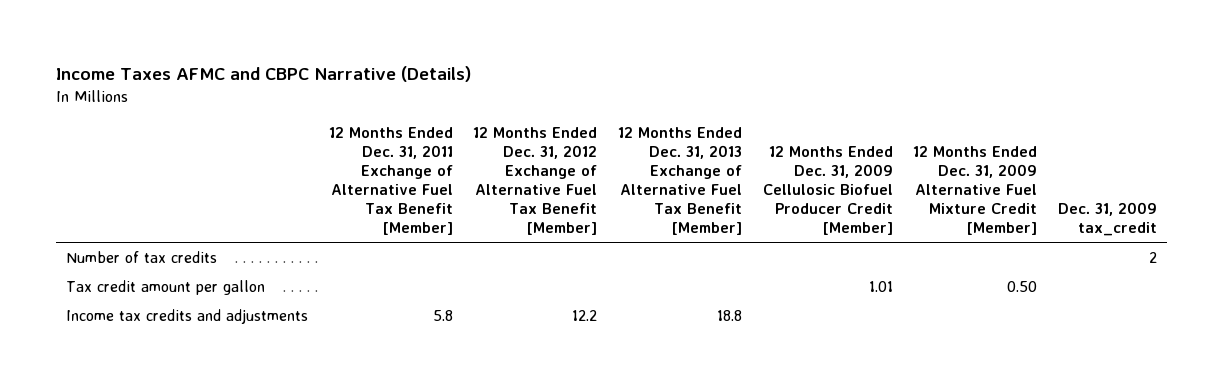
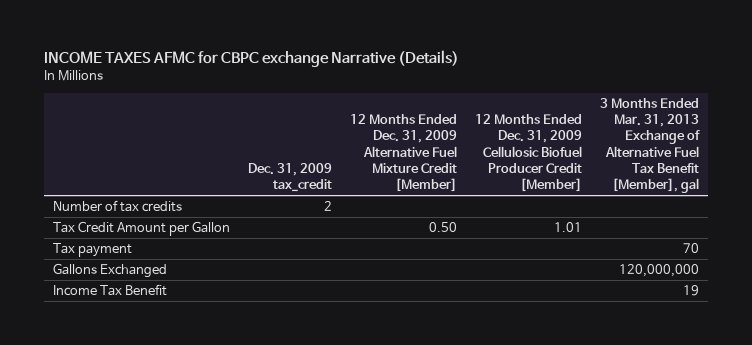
- Income Taxes AFMC and CBPC Narrative (Details)
+ INCOME TAXES AFMC for CBPC exchange Narrative (Details)
- | 12 Months Ended Dec. 31, 2011 Exchange of Alternative Fuel Tax Benefit [Member] | 12 Months Ended Dec. 31, 2012 Exchange of Alternative Fuel Tax Benefit [Member] | 12 Months Ended Dec. 31, 2013 Exchange of Alternative Fuel Tax Benefit [Member] | 12 Months Ended Dec. 31, 2009 Cellulosic Biofuel Producer Credit [Member] | 12 Months Ended Dec. 31, 2009 Alternative Fuel Mixture Credit [Member] | Dec. 31, 2009 tax_credit
+ | Dec. 31, 2009 tax_credit | 12 Months Ended Dec. 31, 2009 Alternative Fuel Mixture Credit [Member] | 12 Months Ended Dec. 31, 2009 Cellulosic Biofuel Producer Credit [Member] | 3 Months Ended Mar. 31, 2013 Exchange of Alternative Fuel Tax Benefit [Member], gal
- Tax credit amount per gallon | | | | 1.01 | 0.50 |
- Income tax credits and adjustments | 5.8 | 12.2 | 18.8 | | |
+ Tax Credit Amount per Gallon | | 0.50 | 1.01 |
+ Tax payment | | | | 70
+ Gallons Exchanged | | | | 120,000,000
+ Income Tax Benefit | | | | 19

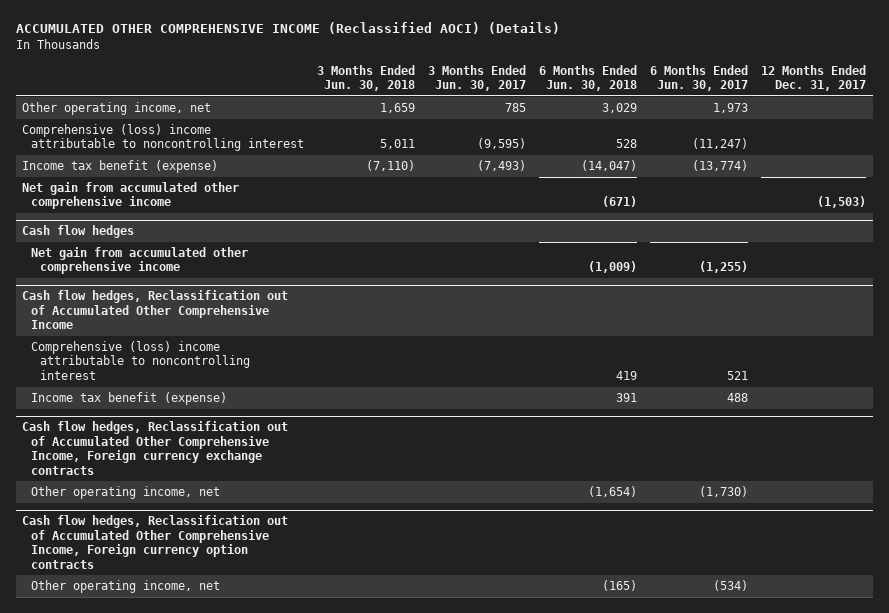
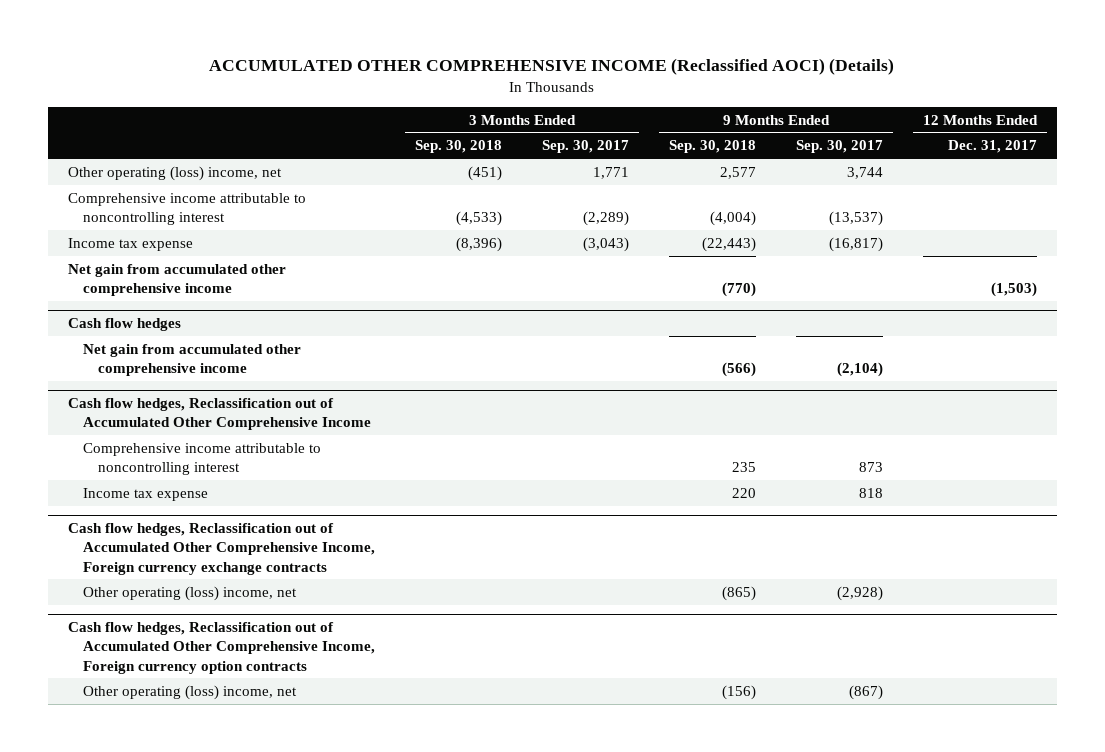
- | 3 Months Ended Jun. 30, 2018 | 3 Months Ended Jun. 30, 2017 | 6 Months Ended Jun. 30, 2018 | 6 Months Ended Jun. 30, 2017 | 12 Months Ended Dec. 31, 2017
+ | 3 Months Ended Sep. 30, 2018 | 3 Months Ended Sep. 30, 2017 | 9 Months Ended Sep. 30, 2018 | 9 Months Ended Sep. 30, 2017 | 12 Months Ended Dec. 31, 2017
- Other operating income, net | 1,659 | 785 | 3,029 | 1,973 |
- Comprehensive (loss) income attributable to noncontrolling interest | 5,011 | (9,595) | 528 | (11,247) |
- Income tax benefit (expense) | (7,110) | (7,493) | (14,047) | (13,774) |
+ Other operating (loss) income, net | (451) | 1,771 | 2,577 | 3,744 |
+ Comprehensive income attributable to noncontrolling interest | (4,533) | (2,289) | (4,004) | (13,537) |
+ Income tax expense | (8,396) | (3,043) | (22,443) | (16,817) |
@ Cash flow hedges, Reclassification out of Accumulated Other Comprehensive Income
- Comprehensive (loss) income attributable to noncontrolling interest | | | 419 | 521 |
- Income tax benefit (expense) | | | 391 | 488 |
+ Comprehensive income attributable to noncontrolling interest | | | 235 | 873 |
+ Income tax expense | | | 220 | 818 |
@ Cash flow hedges, Reclassification out of Accumulated Other Comprehensive Income, Foreign currency exchange contracts
- Other operating income, net | | | (1,654) | (1,730) |
+ Other operating (loss) income, net | | | (865) | (2,928) |
@ Cash flow hedges, Reclassification out of Accumulated Other Comprehensive Income, Foreign currency option contracts
- Other operating income, net | | | (165) | (534) |
+ Other operating (loss) income, net | | | (156) | (867) |

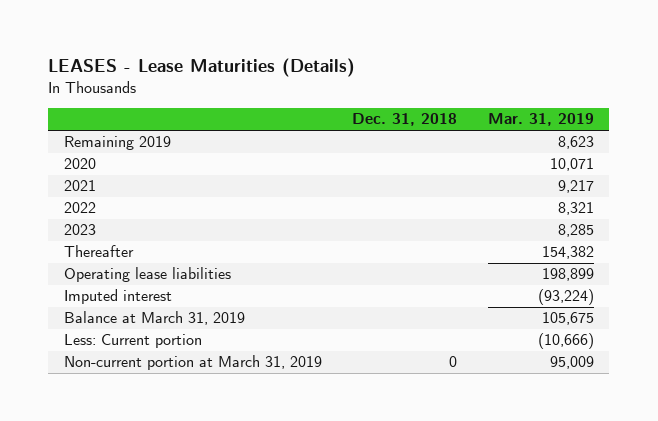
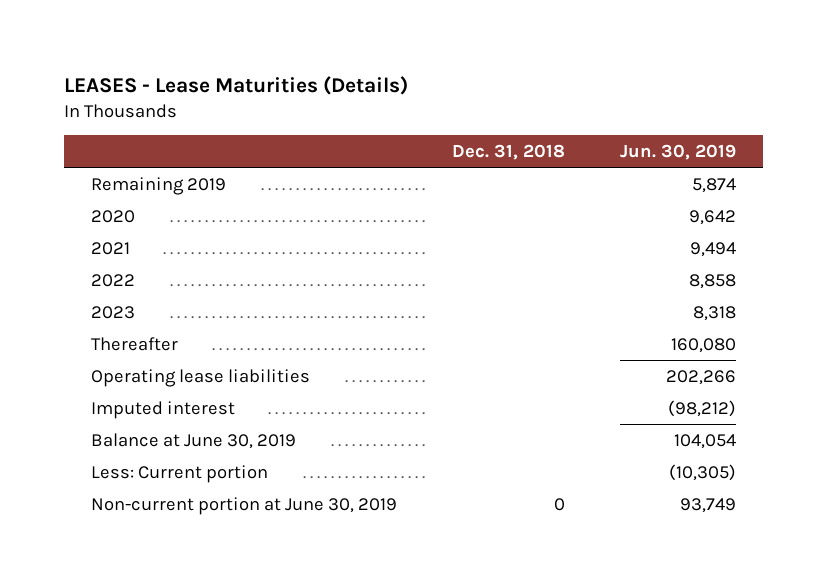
- | Dec. 31, 2018 | Mar. 31, 2019
+ | Dec. 31, 2018 | Jun. 30, 2019
- Balance at March 31, 2019 | | 105,675
+ Balance at June 30, 2019 | | 104,054
- Non-current portion at March 31, 2019 | 0 | 95,009
+ Non-current portion at June 30, 2019 | 0 | 93,749

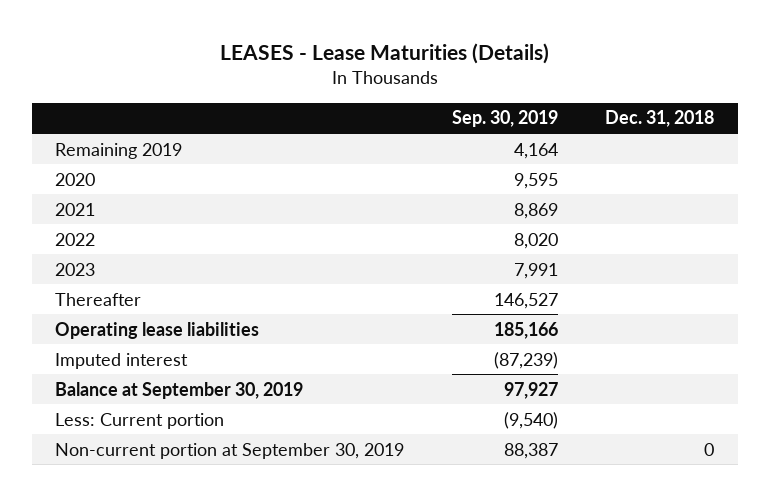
- | Dec. 31, 2018 | Jun. 30, 2019
+ | Sep. 30, 2019 | Dec. 31, 2018
- Balance at June 30, 2019 | | 104,054
+ Balance at September 30, 2019 | 97,927 |
- Non-current portion at June 30, 2019 | 0 | 93,749
+ Non-current portion at September 30, 2019 | 88,387 | 0

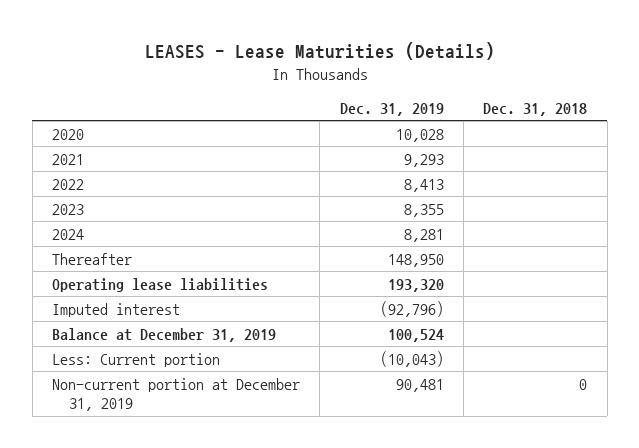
- | Sep. 30, 2019 | Dec. 31, 2018
+ | Dec. 31, 2019 | Dec. 31, 2018
- Remaining 2019 | 4,164 |
+ 2024 | 8,281 |
- Balance at September 30, 2019 | 97,927 |
+ Balance at December 31, 2019 | 100,524 |
- Non-current portion at September 30, 2019 | 88,387 | 0
+ Non-current portion at December 31, 2019 | 90,481 | 0

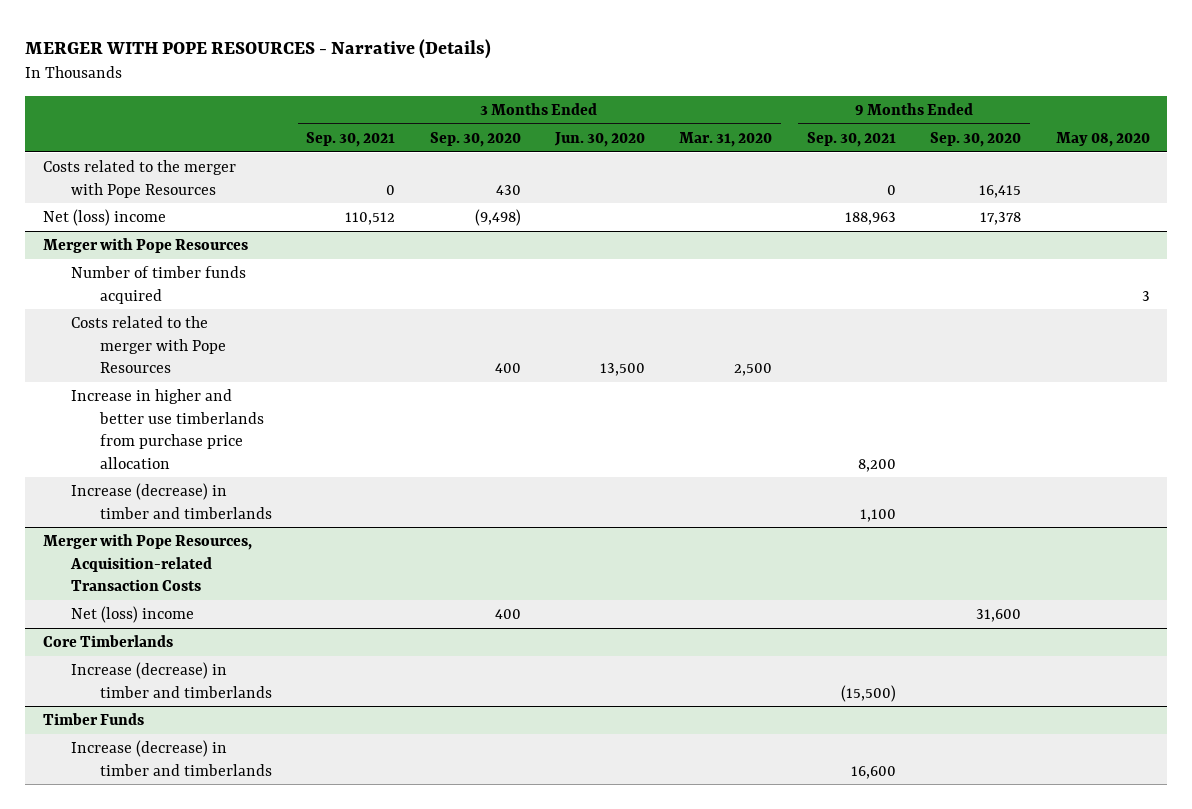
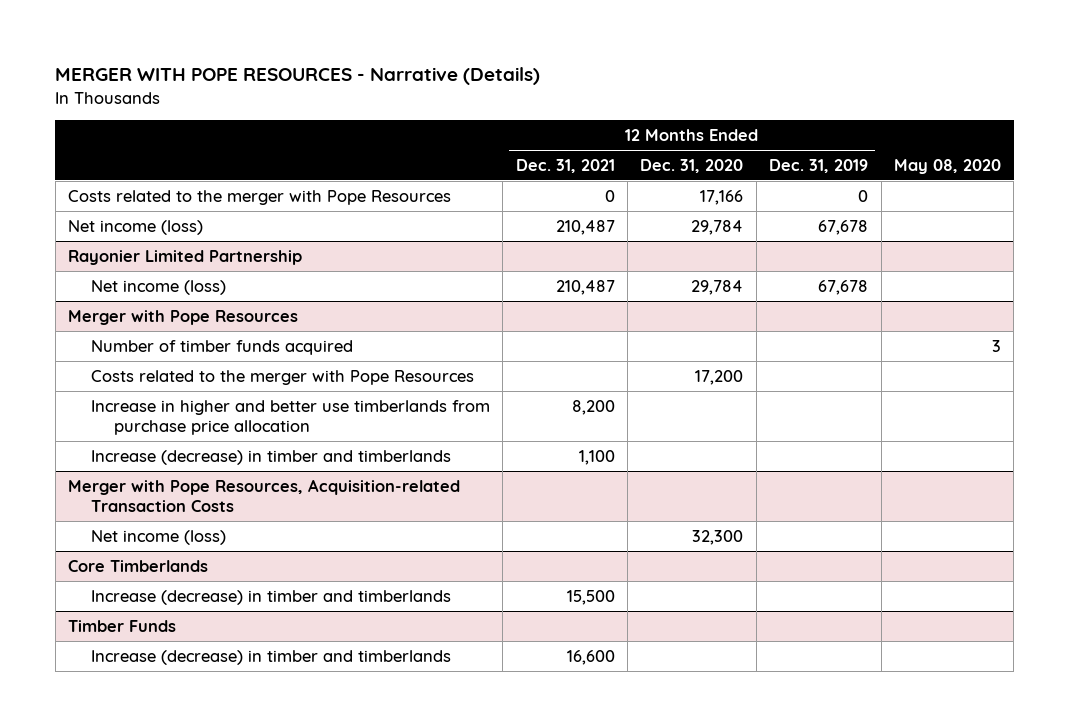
- | 3 Months Ended Sep. 30, 2021 | 3 Months Ended Sep. 30, 2020 | 3 Months Ended Jun. 30, 2020 | 3 Months Ended Mar. 31, 2020 | 9 Months Ended Sep. 30, 2021 | 9 Months Ended Sep. 30, 2020 | May 08, 2020
+ | 12 Months Ended Dec. 31, 2021 | 12 Months Ended Dec. 31, 2020 | 12 Months Ended Dec. 31, 2019 | May 08, 2020
- Net (loss) income | 110,512 | (9,498) | | | 188,963 | 17,378 |
+ Net income (loss) | 210,487 | 29,784 | 67,678 |
+ Rayonier Limited Partnership
+ Net income (loss) | 210,487 | 29,784 | 67,678 |
@ Merger with Pope Resources, Acquisition-related Transaction Costs
- Net (loss) income | | 400 | | | | 31,600 |
+ Net income (loss) | | 32,300 | |

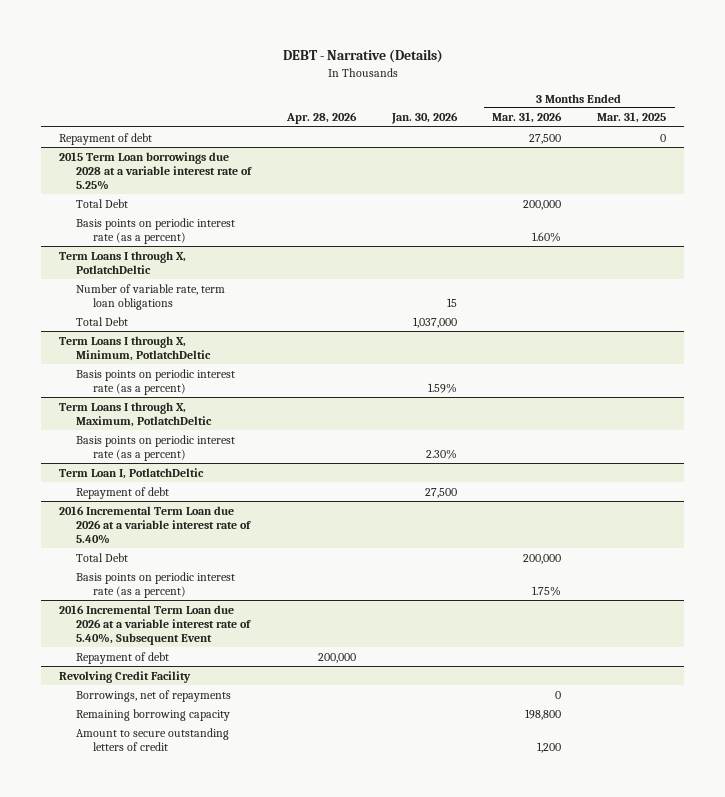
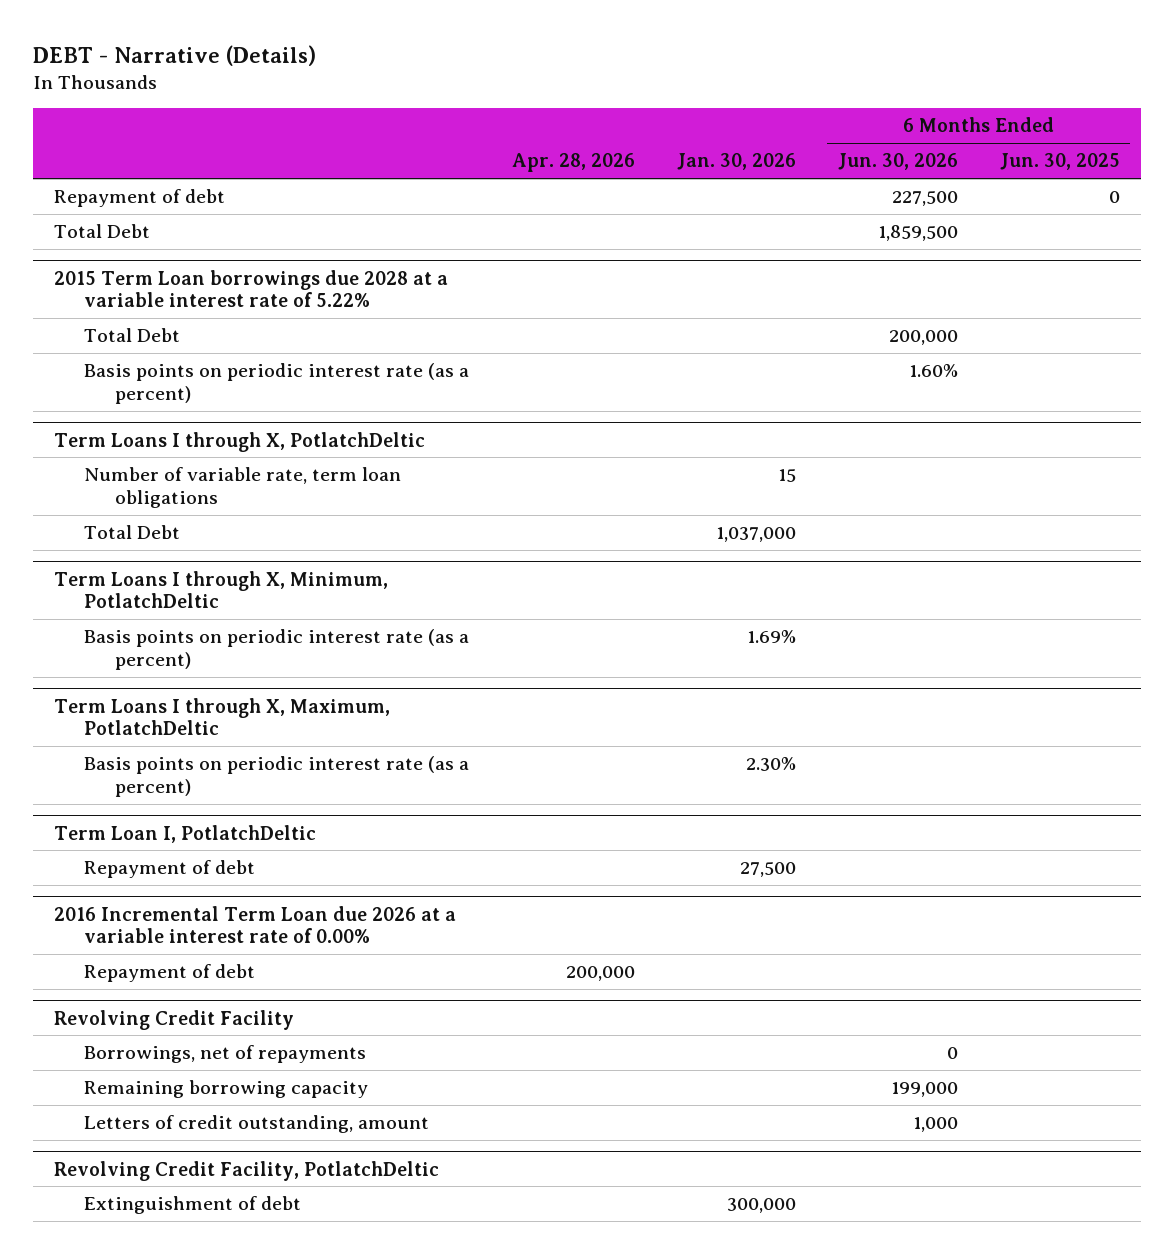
- | Apr. 28, 2026 | Jan. 30, 2026 | 3 Months Ended Mar. 31, 2026 | 3 Months Ended Mar. 31, 2025
+ | Apr. 28, 2026 | Jan. 30, 2026 | 6 Months Ended Jun. 30, 2026 | 6 Months Ended Jun. 30, 2025
- 2015 Term Loan borrowings due 2028 at a variable interest rate of 5.25%
+ Total Debt | | | 1,859,500 |
+ 2015 Term Loan borrowings due 2028 at a variable interest rate of 5.22%
@ Term Loans I through X, Minimum, PotlatchDeltic
- Basis points on periodic interest rate (as a percent) | | 1.59% | |
+ Basis points on periodic interest rate (as a percent) | | 1.69% | |
- 2016 Incremental Term Loan due 2026 at a variable interest rate of 5.40%
- Total Debt | | | 200,000 |
- Basis points on periodic interest rate (as a percent) | | | 1.75% |
- 2016 Incremental Term Loan due 2026 at a variable interest rate of 5.40%, Subsequent Event
- Repayment of debt | 200,000 | | |
+ 2016 Incremental Term Loan due 2026 at a variable interest rate of 0.00%
+ Repayment of debt | 200,000 | | |
@ Revolving Credit Facility
- Amount to secure outstanding letters of credit | | | 1,200 |
+ Letters of credit outstanding, amount | | | 1,000 |
+ Revolving Credit Facility, PotlatchDeltic
+ Extinguishment of debt | | 300,000 | |

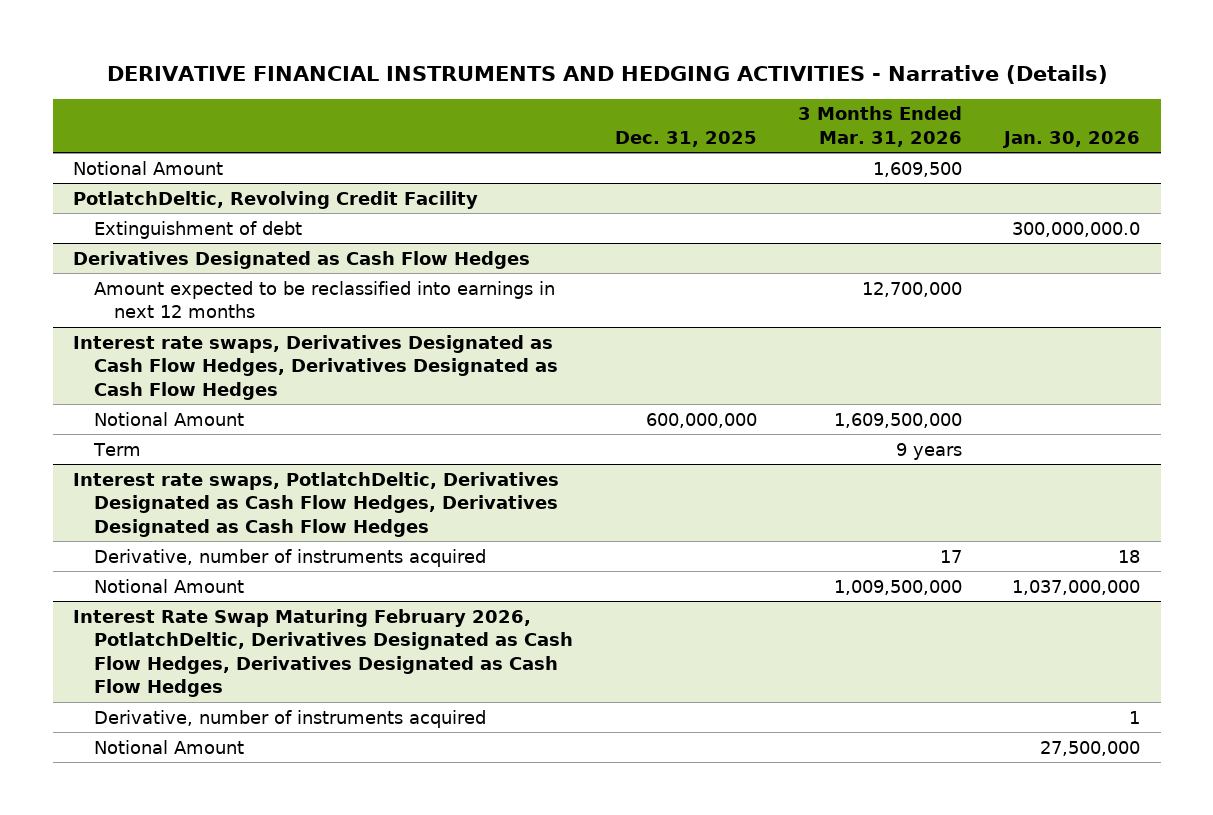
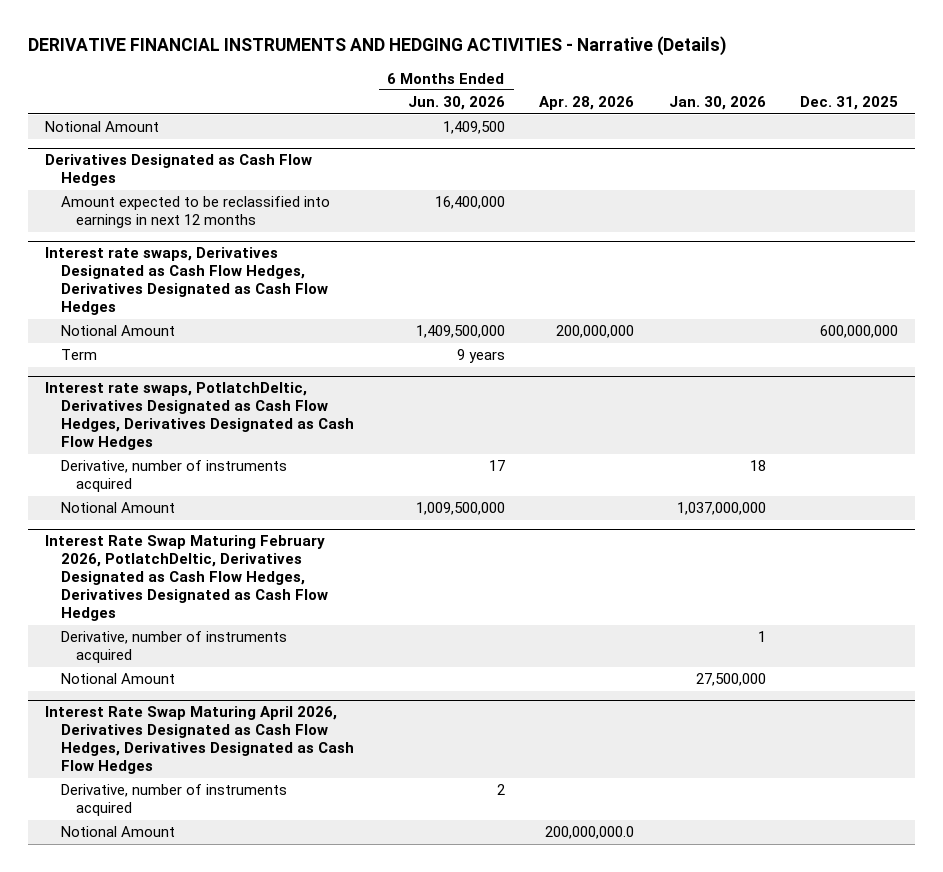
- | Dec. 31, 2025 | 3 Months Ended Mar. 31, 2026 | Jan. 30, 2026
+ | 6 Months Ended Jun. 30, 2026 | Apr. 28, 2026 | Jan. 30, 2026 | Dec. 31, 2025
- PotlatchDeltic, Revolving Credit Facility
- Extinguishment of debt | | | 300,000,000.0
+ Interest Rate Swap Maturing April 2026, Derivatives Designated as Cash Flow Hedges, Derivatives Designated as Cash Flow Hedges
+ Derivative, number of instruments acquired | 2 | | |
+ Notional Amount | | 200,000,000.0 | |

